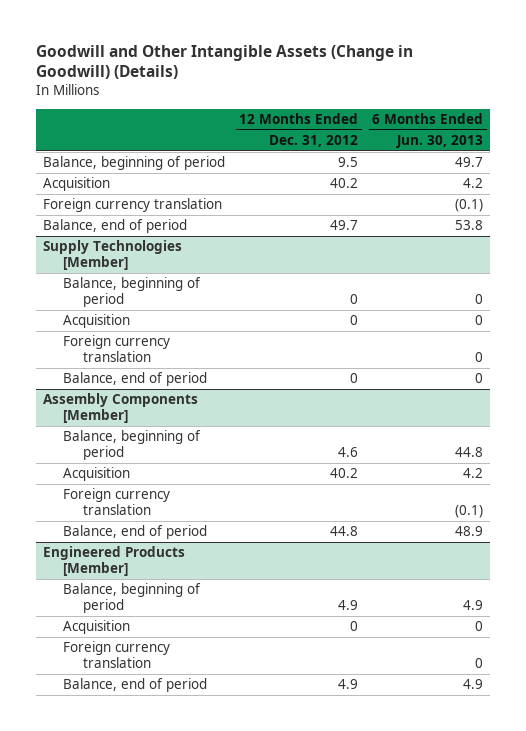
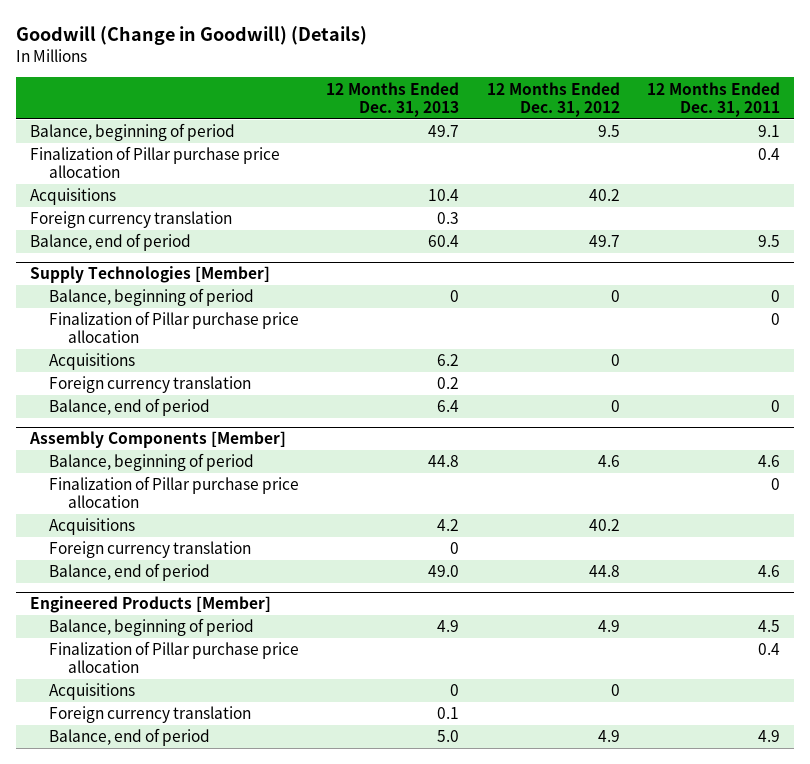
- Goodwill and Other Intangible Assets (Change in Goodwill) (Details)
+ Goodwill (Change in Goodwill) (Details)
- | 12 Months Ended Dec. 31, 2012 | 6 Months Ended Jun. 30, 2013
+ | 12 Months Ended Dec. 31, 2013 | 12 Months Ended Dec. 31, 2012 | 12 Months Ended Dec. 31, 2011
- Acquisition | 40.2 | 4.2
+ Finalization of Pillar purchase price allocation | | | 0.4
+ Acquisitions | 10.4 | 40.2 |
@ Supply Technologies [Member]
- Acquisition | 0 | 0
+ Finalization of Pillar purchase price allocation | | | 0
+ Acquisitions | 6.2 | 0 |
@ Assembly Components [Member]
- Acquisition | 40.2 | 4.2
+ Finalization of Pillar purchase price allocation | | | 0
+ Acquisitions | 4.2 | 40.2 |
@ Engineered Products [Member]
- Acquisition | 0 | 0
+ Finalization of Pillar purchase price allocation | | | 0.4
+ Acquisitions | 0 | 0 |

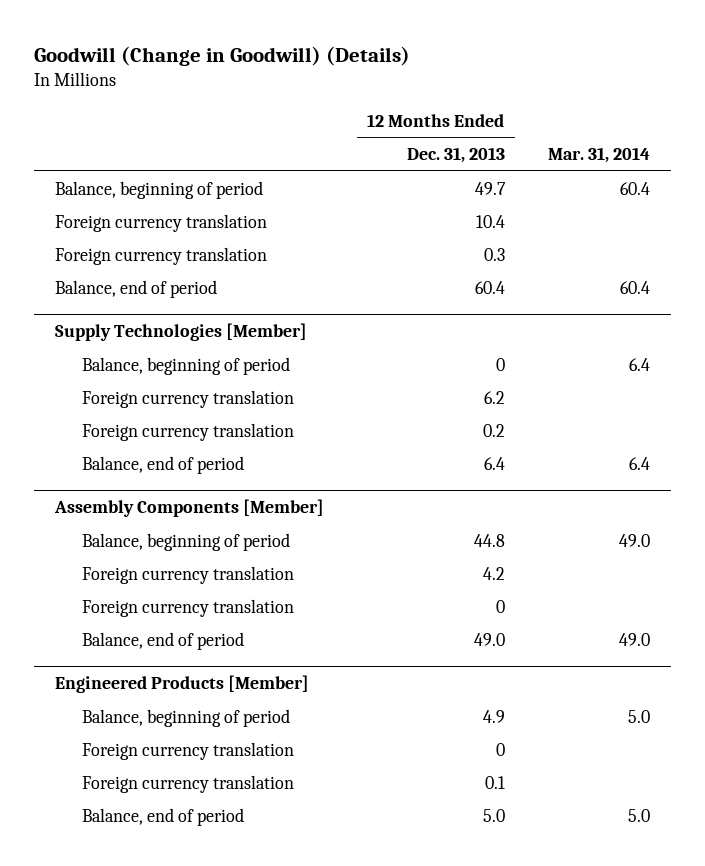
- | 12 Months Ended Dec. 31, 2013 | 12 Months Ended Dec. 31, 2012 | 12 Months Ended Dec. 31, 2011
+ | 12 Months Ended Dec. 31, 2013 | Mar. 31, 2014
- Finalization of Pillar purchase price allocation | | | 0.4
- Acquisitions | 10.4 | 40.2 |
+ Foreign currency translation | 10.4 |
@ Supply Technologies [Member]
- Finalization of Pillar purchase price allocation | | | 0
- Acquisitions | 6.2 | 0 |
+ Foreign currency translation | 6.2 |
@ Assembly Components [Member]
- Finalization of Pillar purchase price allocation | | | 0
- Acquisitions | 4.2 | 40.2 |
+ Foreign currency translation | 4.2 |
@ Engineered Products [Member]
- Finalization of Pillar purchase price allocation | | | 0.4
- Acquisitions | 0 | 0 |
+ Foreign currency translation | 0 |

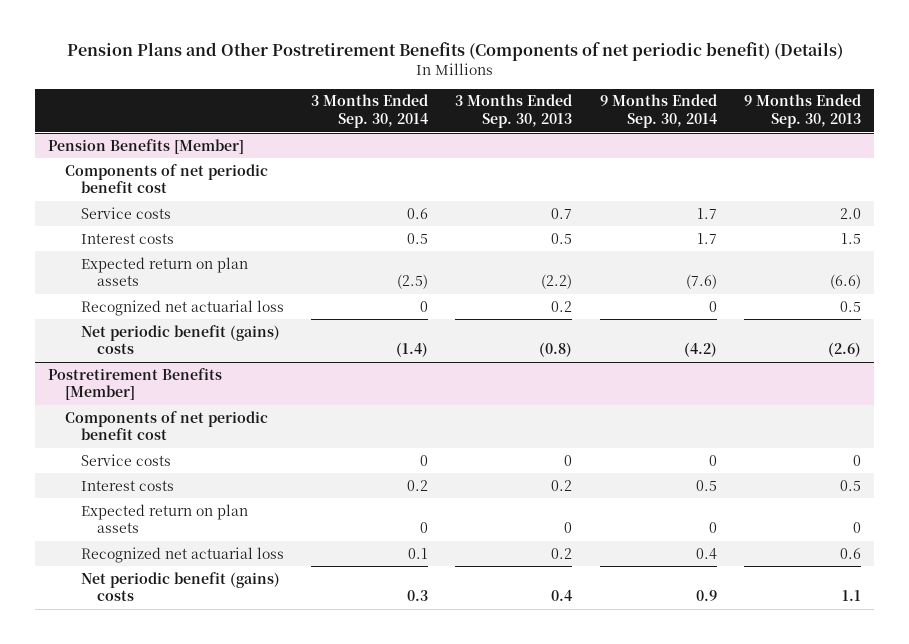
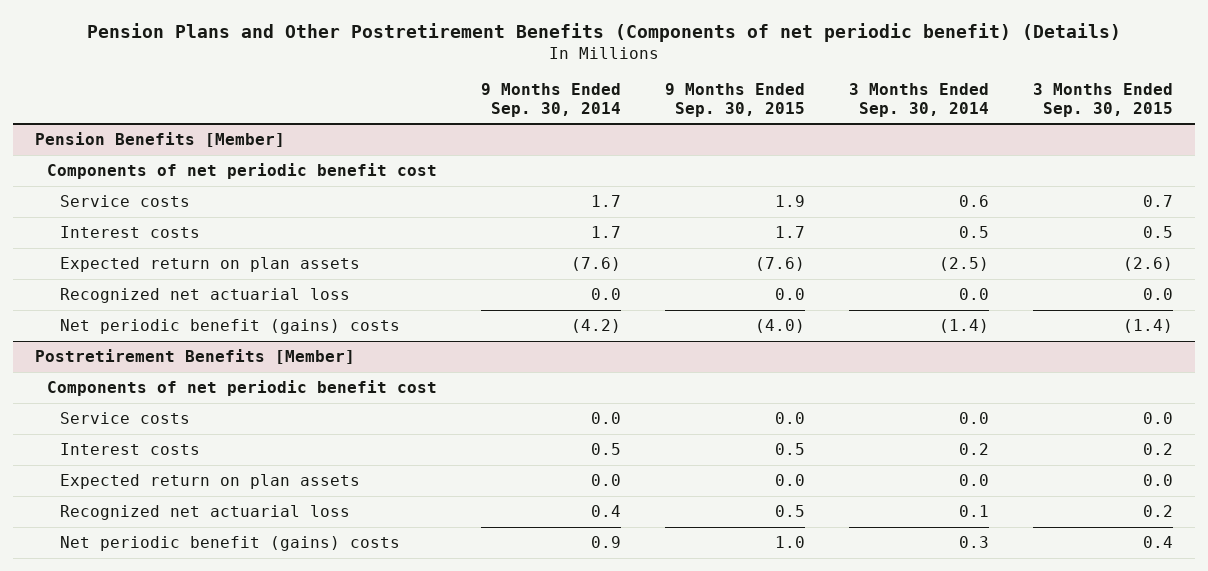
- | 3 Months Ended Sep. 30, 2014 | 3 Months Ended Sep. 30, 2013 | 9 Months Ended Sep. 30, 2014 | 9 Months Ended Sep. 30, 2013
+ | 9 Months Ended Sep. 30, 2014 | 9 Months Ended Sep. 30, 2015 | 3 Months Ended Sep. 30, 2014 | 3 Months Ended Sep. 30, 2015
@ Pension Benefits [Member]
- Recognized net actuarial loss | 0 | 0.2 | 0 | 0.5
+ Recognized net actuarial loss | 0.0 | 0.0 | 0.0 | 0.0
@ Postretirement Benefits [Member]
- Service costs | 0 | 0 | 0 | 0
+ Service costs | 0.0 | 0.0 | 0.0 | 0.0
- Expected return on plan assets | 0 | 0 | 0 | 0
+ Expected return on plan assets | 0.0 | 0.0 | 0.0 | 0.0

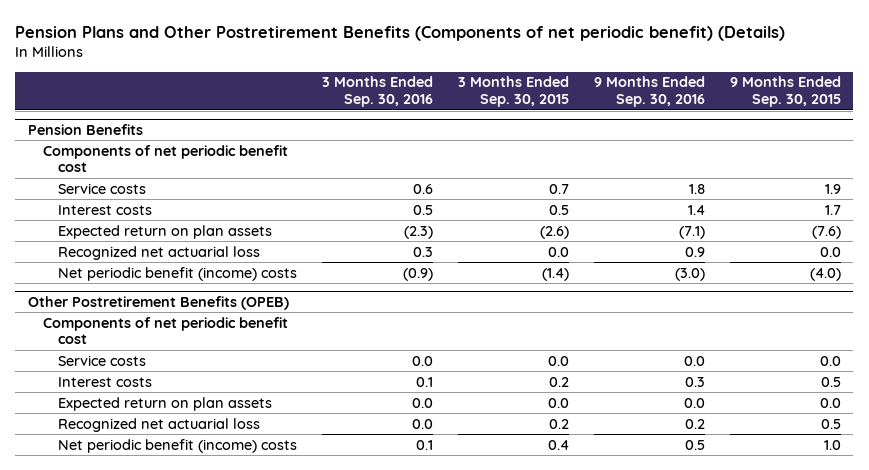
- | 9 Months Ended Sep. 30, 2014 | 9 Months Ended Sep. 30, 2015 | 3 Months Ended Sep. 30, 2014 | 3 Months Ended Sep. 30, 2015
+ | 3 Months Ended Sep. 30, 2016 | 3 Months Ended Sep. 30, 2015 | 9 Months Ended Sep. 30, 2016 | 9 Months Ended Sep. 30, 2015
- Pension Benefits [Member]
+ Pension Benefits
- Net periodic benefit (gains) costs | (4.2) | (4.0) | (1.4) | (1.4)
- Postretirement Benefits [Member]
+ Net periodic benefit (income) costs | (0.9) | (1.4) | (3.0) | (4.0)
+ Other Postretirement Benefits (OPEB)
- Net periodic benefit (gains) costs | 0.9 | 1.0 | 0.3 | 0.4
+ Net periodic benefit (income) costs | 0.1 | 0.4 | 0.5 | 1.0

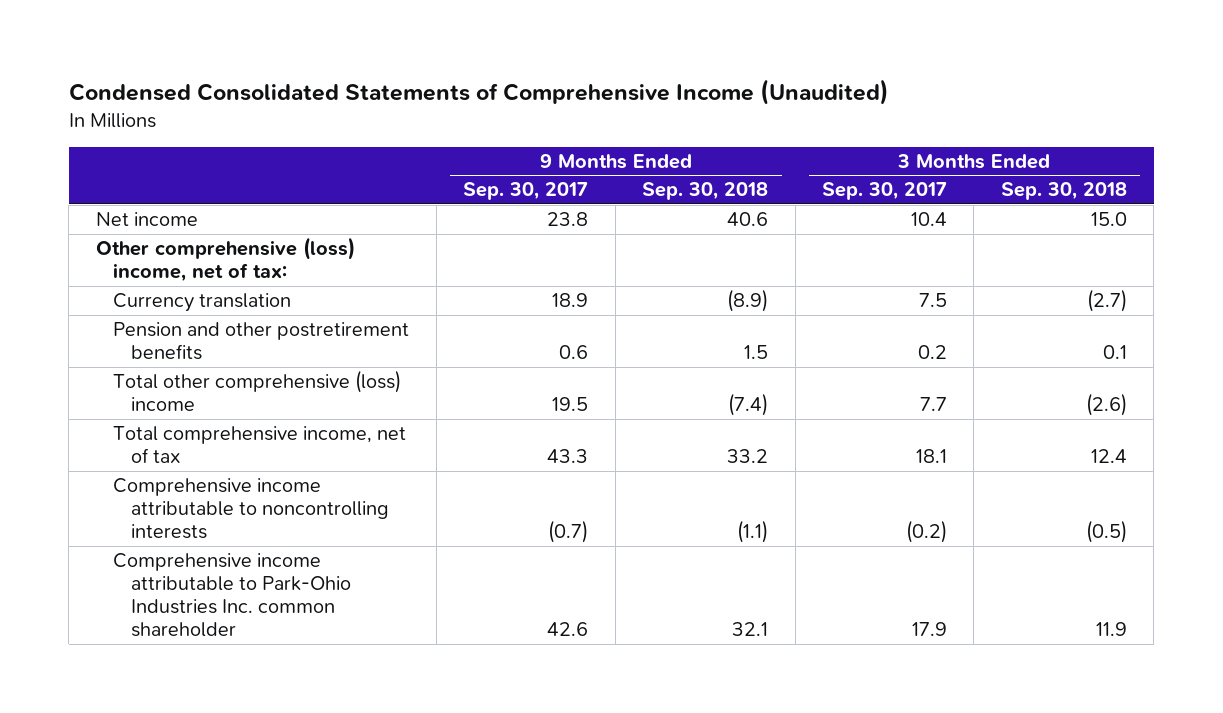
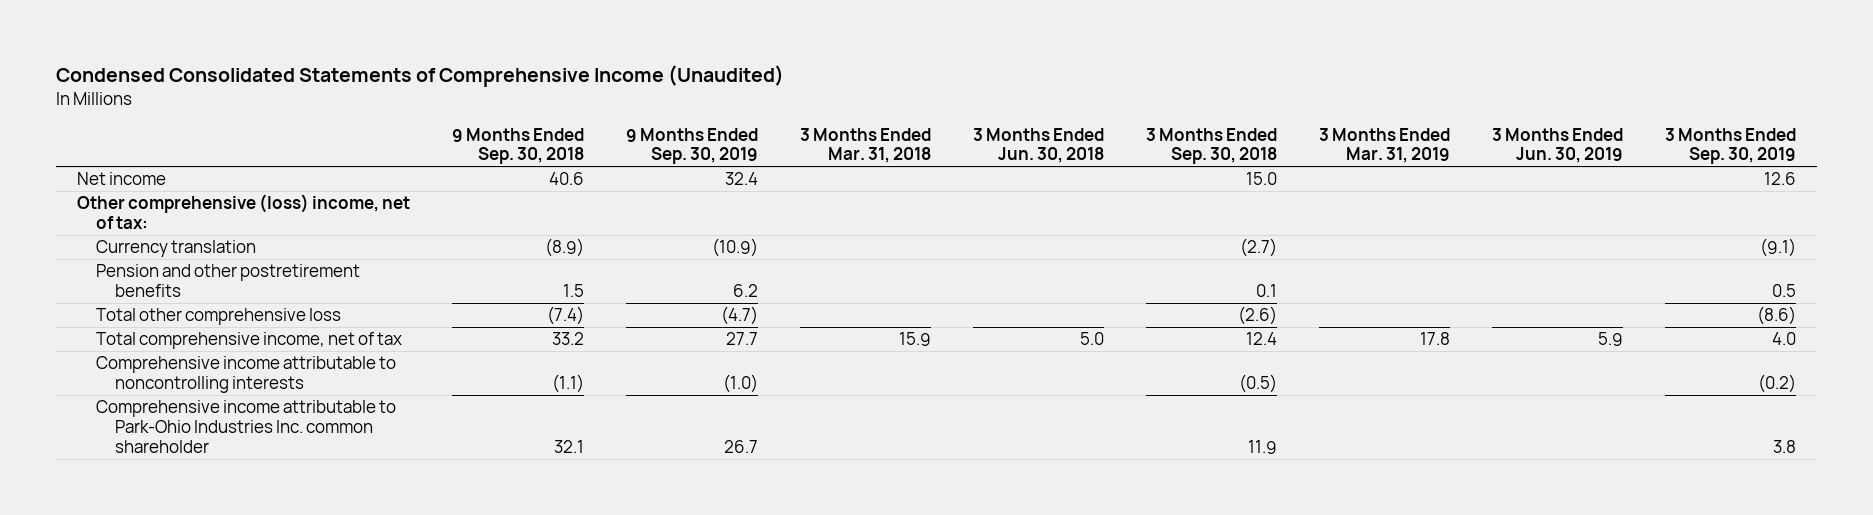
- | 9 Months Ended Sep. 30, 2017 | 9 Months Ended Sep. 30, 2018 | 3 Months Ended Sep. 30, 2017 | 3 Months Ended Sep. 30, 2018
+ | 9 Months Ended Sep. 30, 2018 | 9 Months Ended Sep. 30, 2019 | 3 Months Ended Mar. 31, 2018 | 3 Months Ended Jun. 30, 2018 | 3 Months Ended Sep. 30, 2018 | 3 Months Ended Mar. 31, 2019 | 3 Months Ended Jun. 30, 2019 | 3 Months Ended Sep. 30, 2019
- Total other comprehensive (loss) income | 19.5 | (7.4) | 7.7 | (2.6)
+ Total other comprehensive loss | (7.4) | (4.7) | | | (2.6) | | | (8.6)

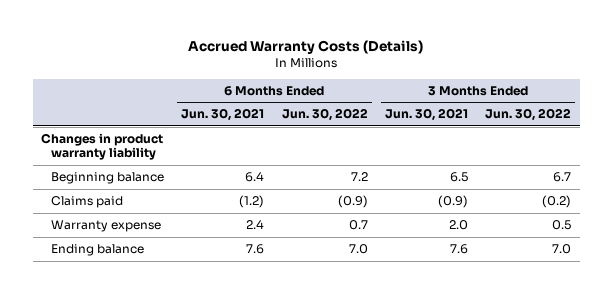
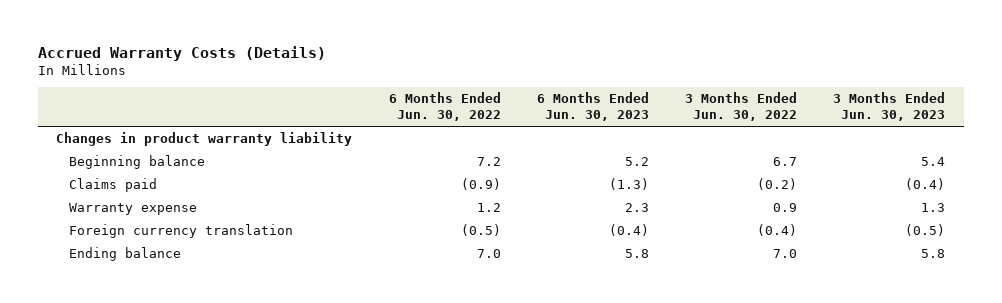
- | 6 Months Ended Jun. 30, 2021 | 6 Months Ended Jun. 30, 2022 | 3 Months Ended Jun. 30, 2021 | 3 Months Ended Jun. 30, 2022
+ | 6 Months Ended Jun. 30, 2022 | 6 Months Ended Jun. 30, 2023 | 3 Months Ended Jun. 30, 2022 | 3 Months Ended Jun. 30, 2023
- Warranty expense | 2.4 | 0.7 | 2.0 | 0.5
+ Warranty expense | 1.2 | 2.3 | 0.9 | 1.3
+ Foreign currency translation | (0.5) | (0.4) | (0.4) | (0.5)

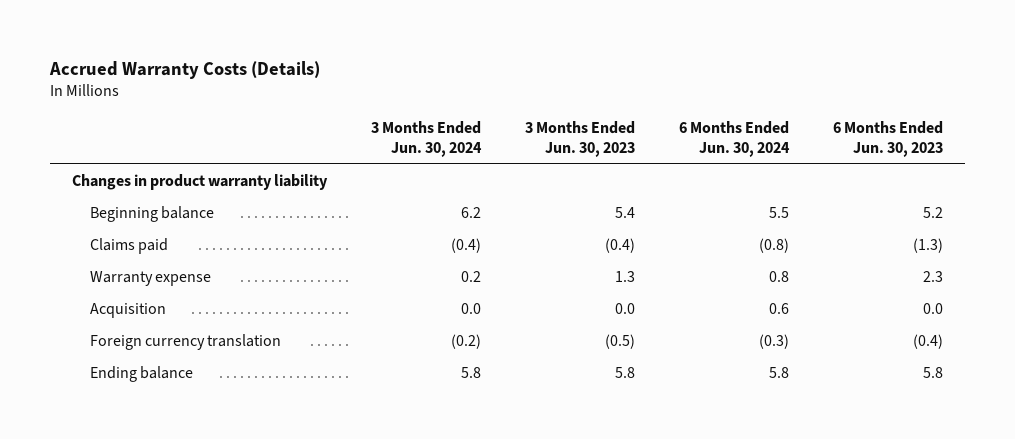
- | 6 Months Ended Jun. 30, 2022 | 6 Months Ended Jun. 30, 2023 | 3 Months Ended Jun. 30, 2022 | 3 Months Ended Jun. 30, 2023
+ | 3 Months Ended Jun. 30, 2024 | 3 Months Ended Jun. 30, 2023 | 6 Months Ended Jun. 30, 2024 | 6 Months Ended Jun. 30, 2023
+ Acquisition | 0.0 | 0.0 | 0.6 | 0.0

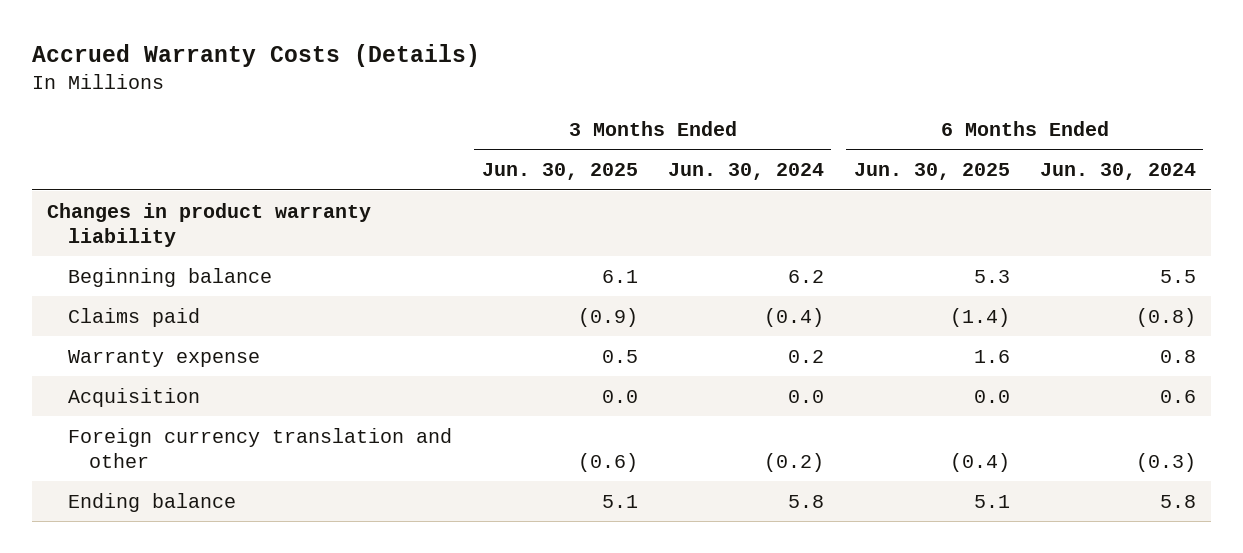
- | 3 Months Ended Jun. 30, 2024 | 3 Months Ended Jun. 30, 2023 | 6 Months Ended Jun. 30, 2024 | 6 Months Ended Jun. 30, 2023
+ | 3 Months Ended Jun. 30, 2025 | 3 Months Ended Jun. 30, 2024 | 6 Months Ended Jun. 30, 2025 | 6 Months Ended Jun. 30, 2024
- Foreign currency translation | (0.2) | (0.5) | (0.3) | (0.4)
+ Foreign currency translation and other | (0.6) | (0.2) | (0.4) | (0.3)

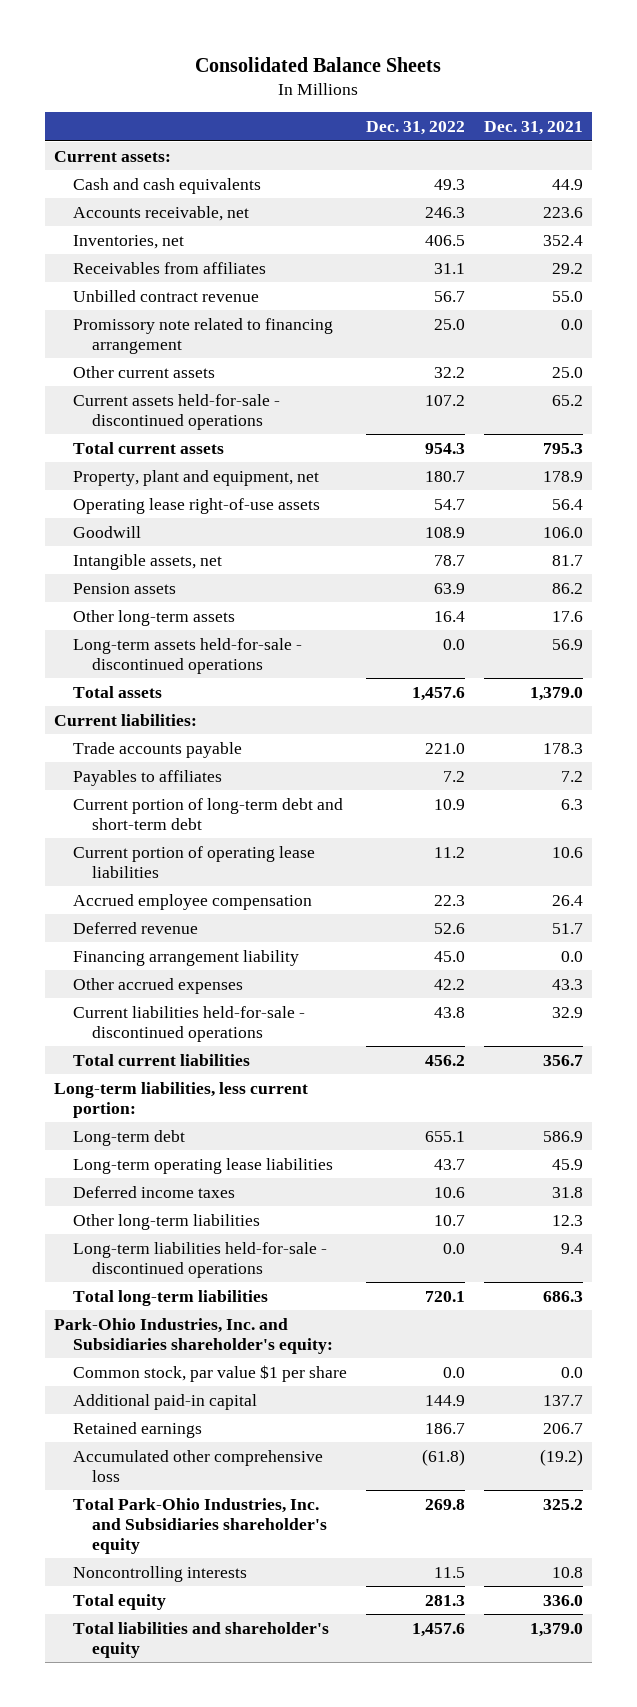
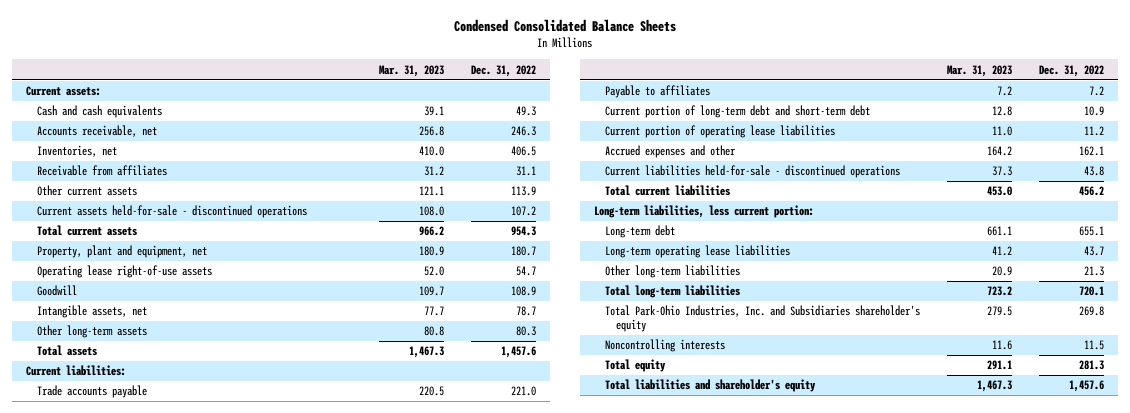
- Consolidated Balance Sheets
+ Condensed Consolidated Balance Sheets
- | Dec. 31, 2022 | Dec. 31, 2021
+ | Mar. 31, 2023 | Dec. 31, 2022
- Receivables from affiliates | 31.1 | 29.2
- Unbilled contract revenue | 56.7 | 55.0
- Promissory note related to financing arrangement | 25.0 | 0.0
- Other current assets | 32.2 | 25.0
+ Receivable from affiliates | 31.2 | 31.1
+ Other current assets | 121.1 | 113.9
- Pension assets | 63.9 | 86.2
- Other long-term assets | 16.4 | 17.6
- Long-term assets held-for-sale - discontinued operations | 0.0 | 56.9
+ Other long-term assets | 80.8 | 80.3
- Payables to affiliates | 7.2 | 7.2
+ Payable to affiliates | 7.2 | 7.2
- Accrued employee compensation | 22.3 | 26.4
- Deferred revenue | 52.6 | 51.7
- Financing arrangement liability | 45.0 | 0.0
- Other accrued expenses | 42.2 | 43.3
+ Accrued expenses and other | 164.2 | 162.1
- Deferred income taxes | 10.6 | 31.8
- Other long-term liabilities | 10.7 | 12.3
- Long-term liabilities held-for-sale - discontinued operations | 0.0 | 9.4
+ Other long-term liabilities | 20.9 | 21.3
- Park-Ohio Industries, Inc. and Subsidiaries shareholder's equity:
- Common stock, par value $1 per share | 0.0 | 0.0
- Additional paid-in capital | 144.9 | 137.7
- Retained earnings | 186.7 | 206.7
- Accumulated other comprehensive loss | (61.8) | (19.2)

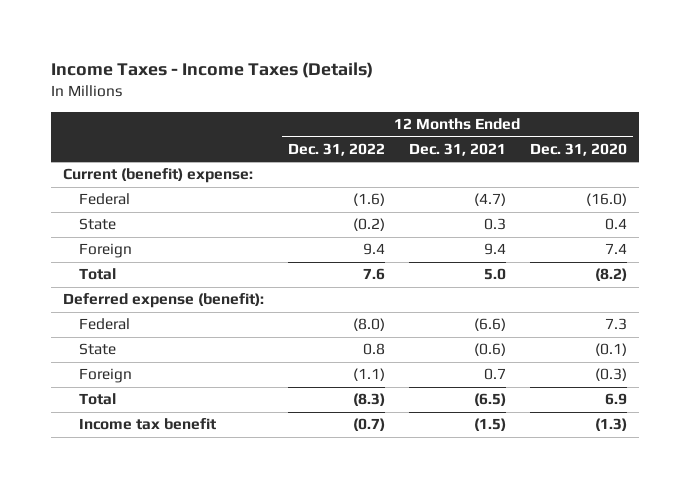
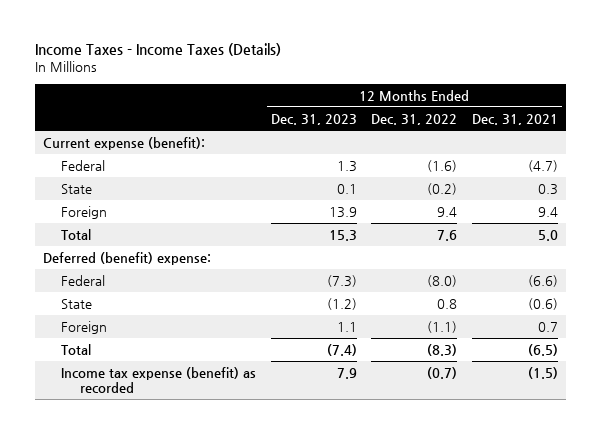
- | 12 Months Ended Dec. 31, 2022 | 12 Months Ended Dec. 31, 2021 | 12 Months Ended Dec. 31, 2020
+ | 12 Months Ended Dec. 31, 2023 | 12 Months Ended Dec. 31, 2022 | 12 Months Ended Dec. 31, 2021
- Current (benefit) expense:
+ Current expense (benefit):
- Deferred expense (benefit):
+ Deferred (benefit) expense:
- Income tax benefit | (0.7) | (1.5) | (1.3)
+ Income tax expense (benefit) as recorded | 7.9 | (0.7) | (1.5)

